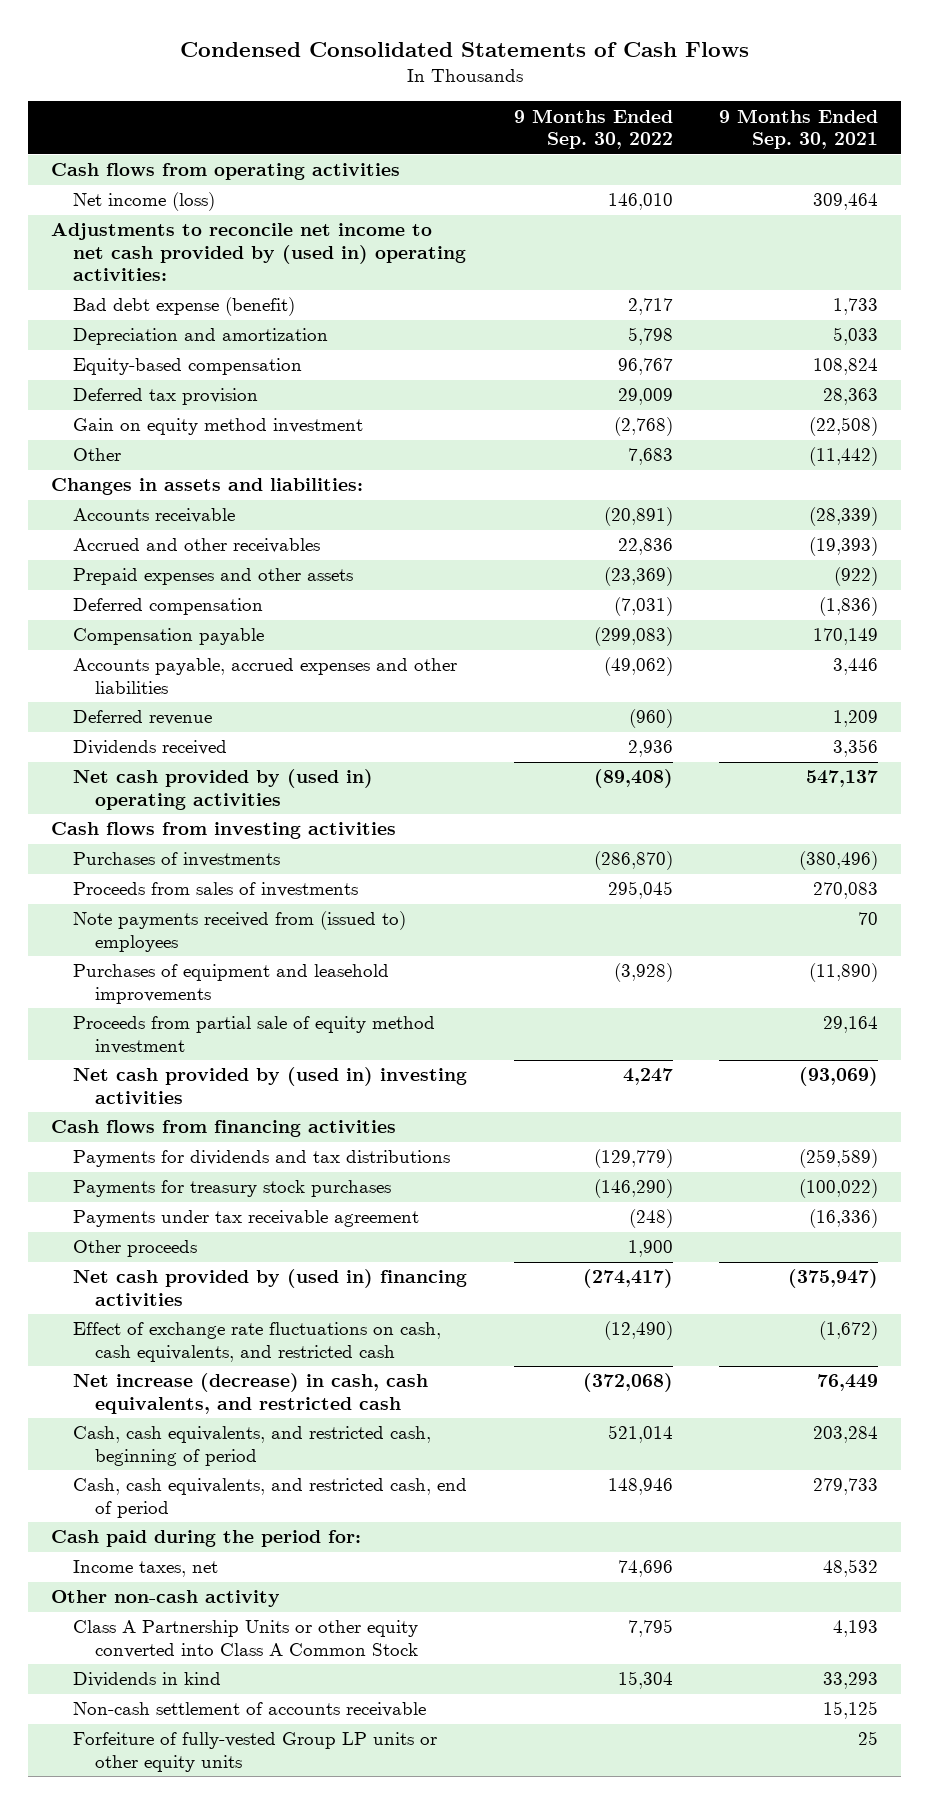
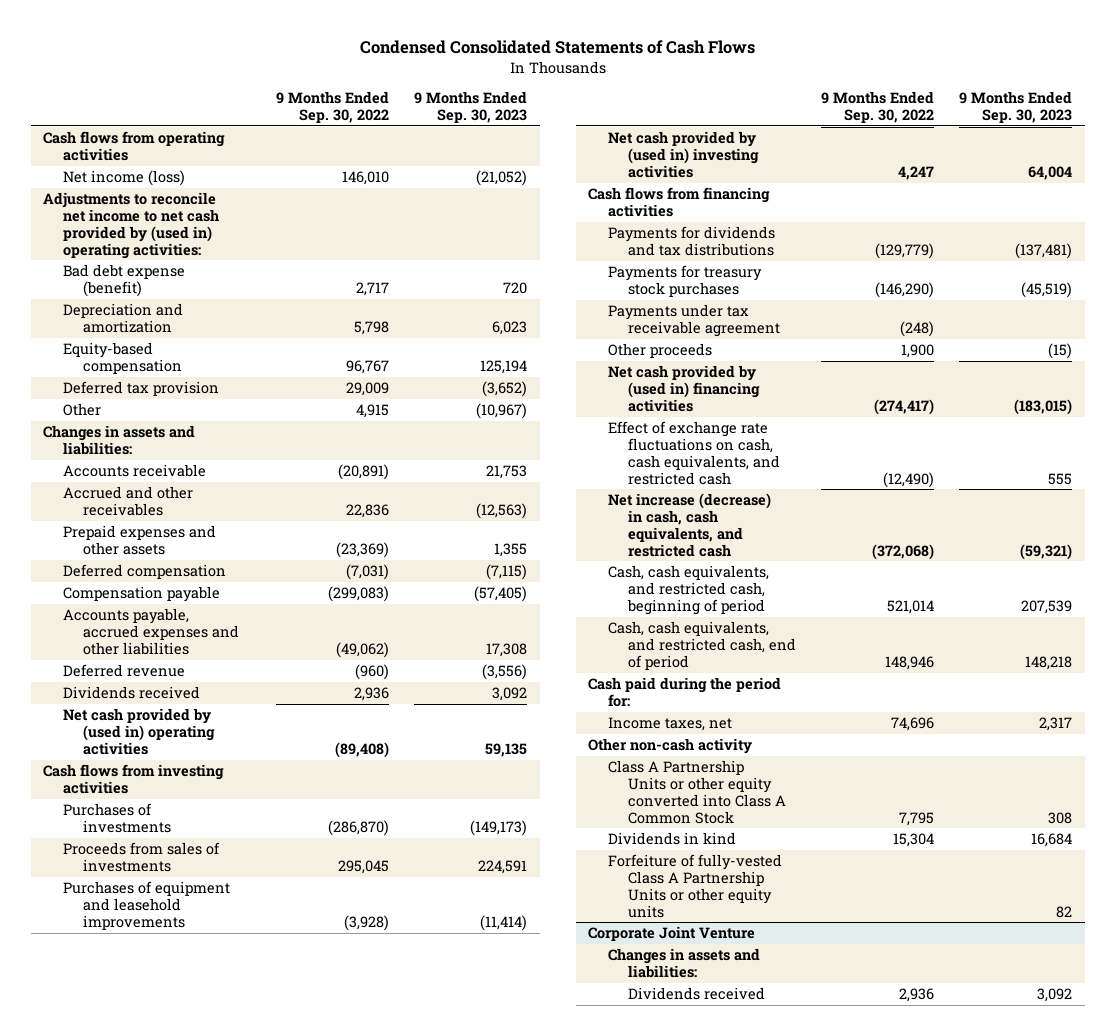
- | 9 Months Ended Sep. 30, 2022 | 9 Months Ended Sep. 30, 2021
+ | 9 Months Ended Sep. 30, 2022 | 9 Months Ended Sep. 30, 2023
- Gain on equity method investment | (2,768) | (22,508)
- Other | 7,683 | (11,442)
+ Other | 4,915 | (10,967)
- Note payments received from (issued to) employees | | 70
- Proceeds from partial sale of equity method investment | | 29,164
- Non-cash settlement of accounts receivable | | 15,125
- Forfeiture of fully-vested Group LP units or other equity units | | 25
+ Forfeiture of fully-vested Class A Partnership Units or other equity units | | 82
+ Corporate Joint Venture
+ Changes in assets and liabilities:
+ Dividends received | 2,936 | 3,092

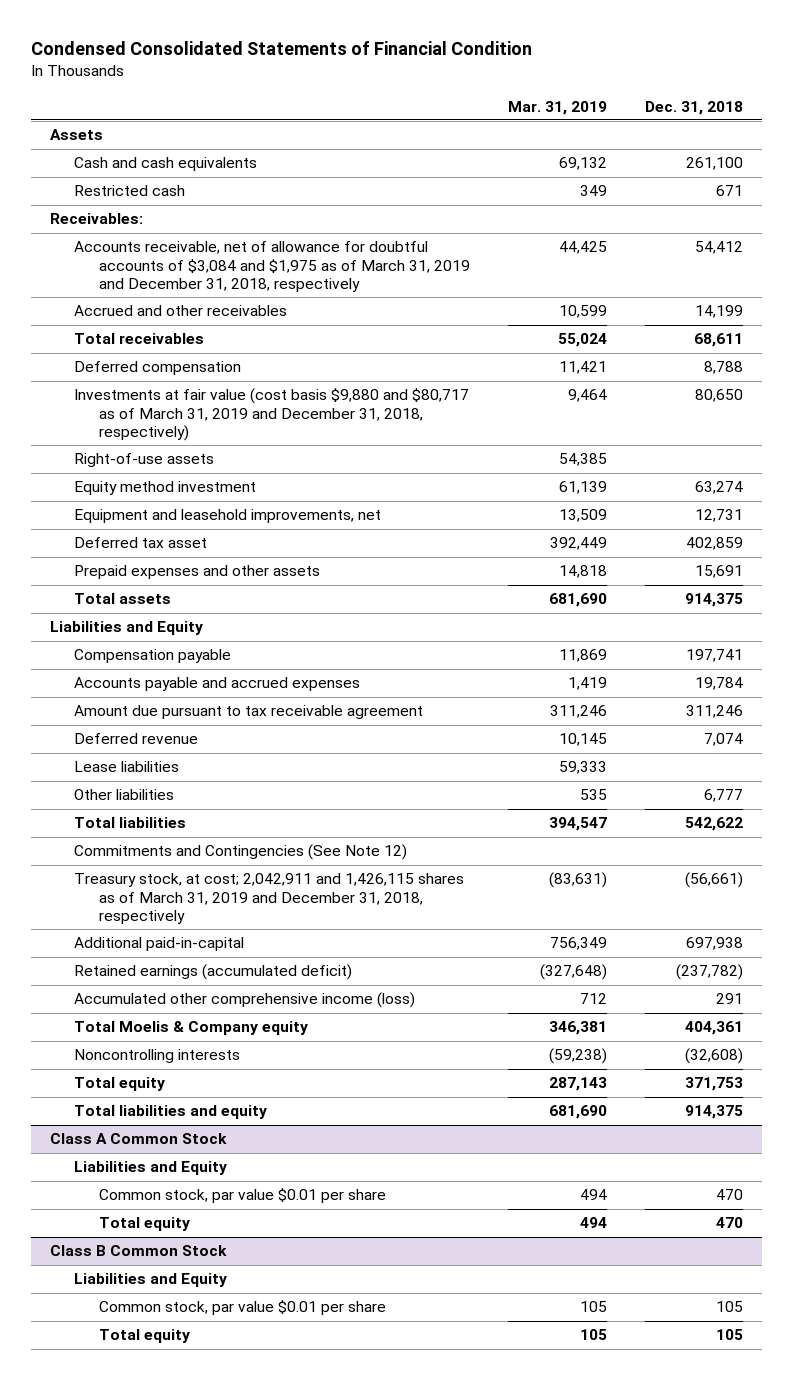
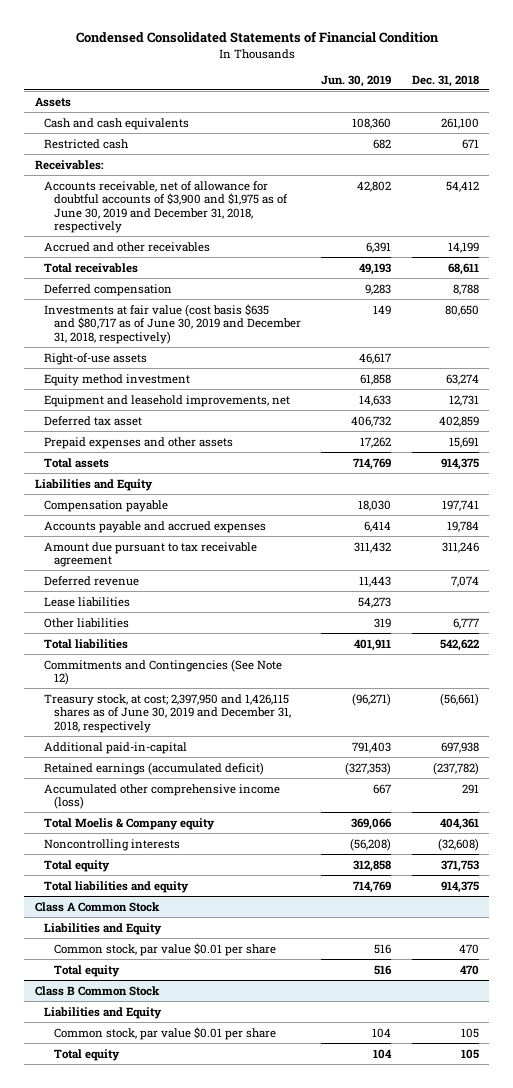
- | Mar. 31, 2019 | Dec. 31, 2018
+ | Jun. 30, 2019 | Dec. 31, 2018
- Accounts receivable, net of allowance for doubtful accounts of $3,084 and $1,975 as of March 31, 2019 and December 31, 2018, respectively | 44,425 | 54,412
+ Accounts receivable, net of allowance for doubtful accounts of $3,900 and $1,975 as of June 30, 2019 and December 31, 2018, respectively | 42,802 | 54,412
- Investments at fair value (cost basis $9,880 and $80,717 as of March 31, 2019 and December 31, 2018, respectively) | 9,464 | 80,650
+ Investments at fair value (cost basis $635 and $80,717 as of June 30, 2019 and December 31, 2018, respectively) | 149 | 80,650
- Treasury stock, at cost; 2,042,911 and 1,426,115 shares as of March 31, 2019 and December 31, 2018, respectively | (83,631) | (56,661)
+ Treasury stock, at cost; 2,397,950 and 1,426,115 shares as of June 30, 2019 and December 31, 2018, respectively | (96,271) | (56,661)

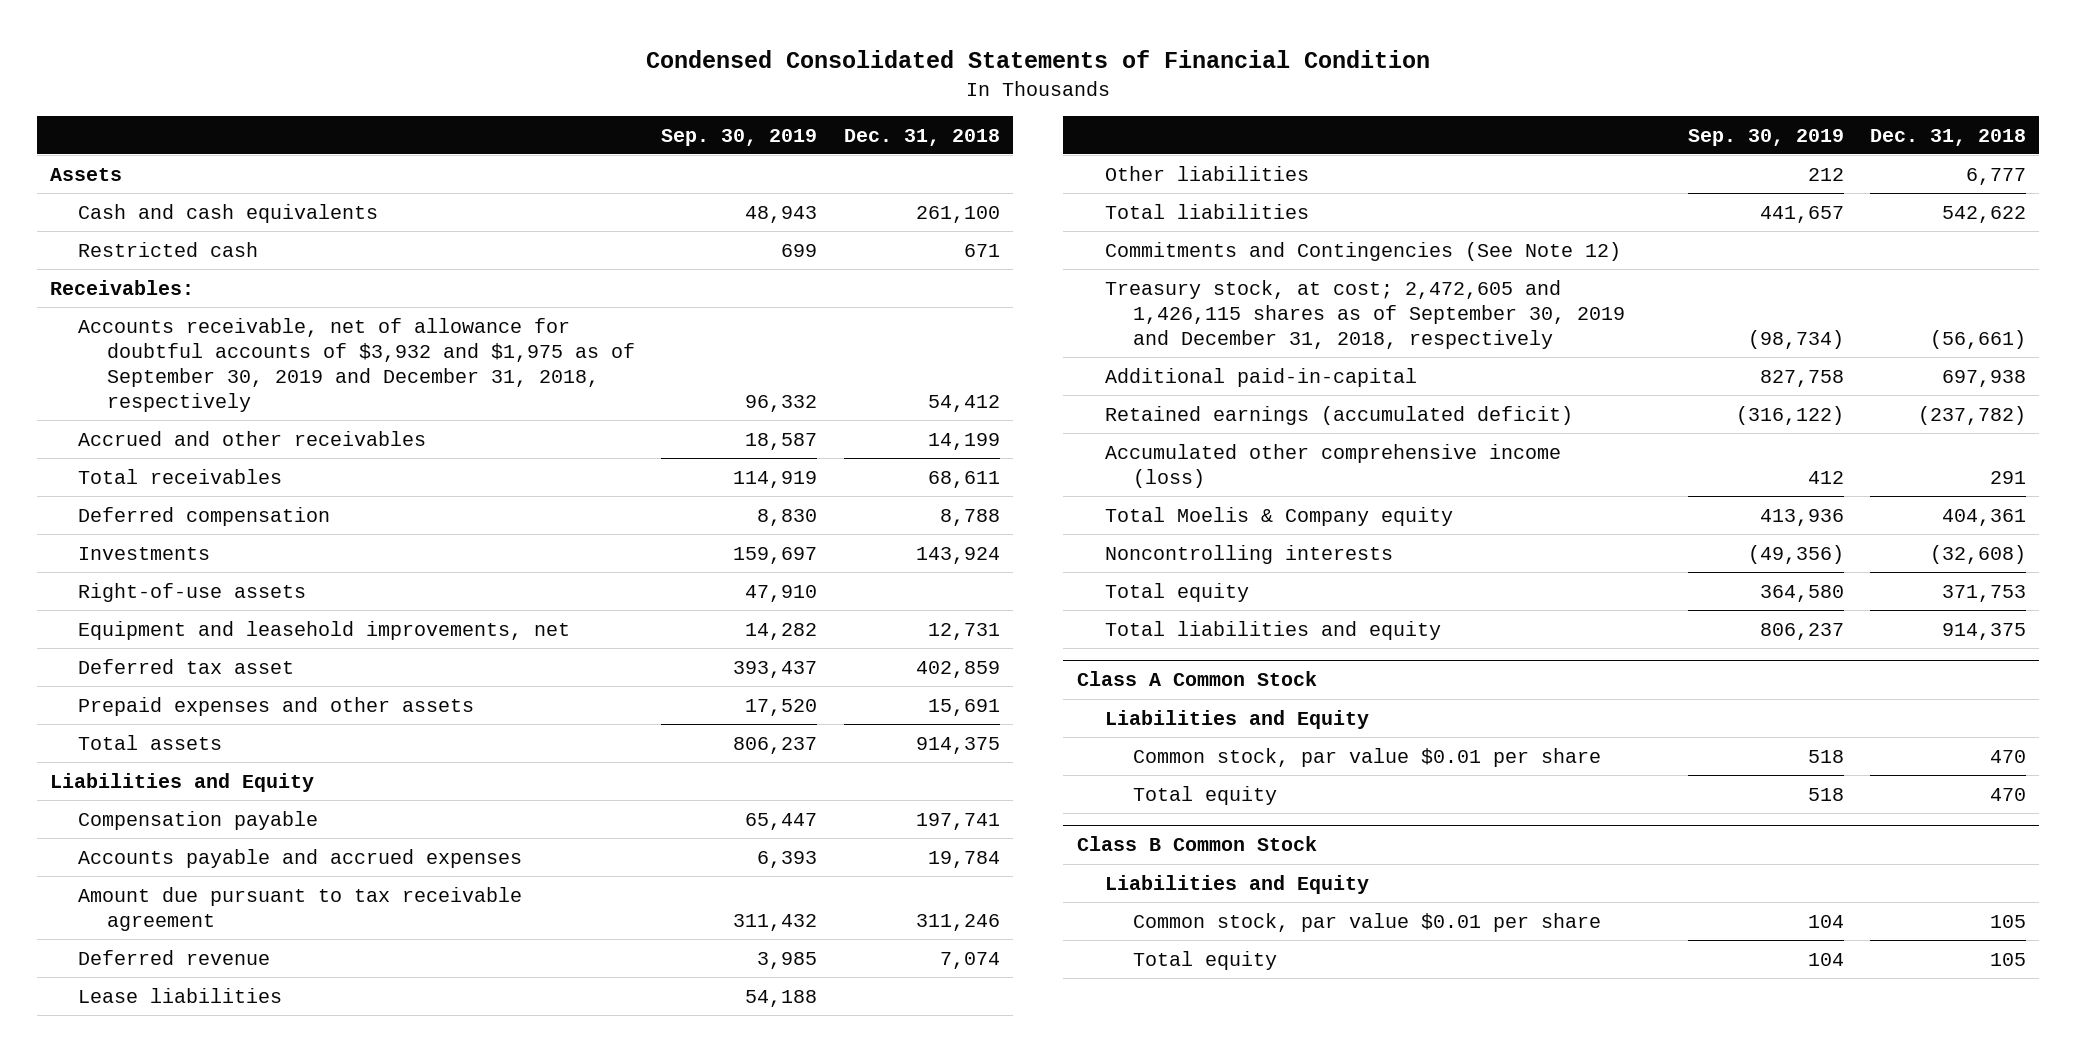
- | Jun. 30, 2019 | Dec. 31, 2018
+ | Sep. 30, 2019 | Dec. 31, 2018
- Accounts receivable, net of allowance for doubtful accounts of $3,900 and $1,975 as of June 30, 2019 and December 31, 2018, respectively | 42,802 | 54,412
+ Accounts receivable, net of allowance for doubtful accounts of $3,932 and $1,975 as of September 30, 2019 and December 31, 2018, respectively | 96,332 | 54,412
- Investments at fair value (cost basis $635 and $80,717 as of June 30, 2019 and December 31, 2018, respectively) | 149 | 80,650
+ Investments | 159,697 | 143,924
- Equity method investment | 61,858 | 63,274
- Treasury stock, at cost; 2,397,950 and 1,426,115 shares as of June 30, 2019 and December 31, 2018, respectively | (96,271) | (56,661)
+ Treasury stock, at cost; 2,472,605 and 1,426,115 shares as of September 30, 2019 and December 31, 2018, respectively | (98,734) | (56,661)

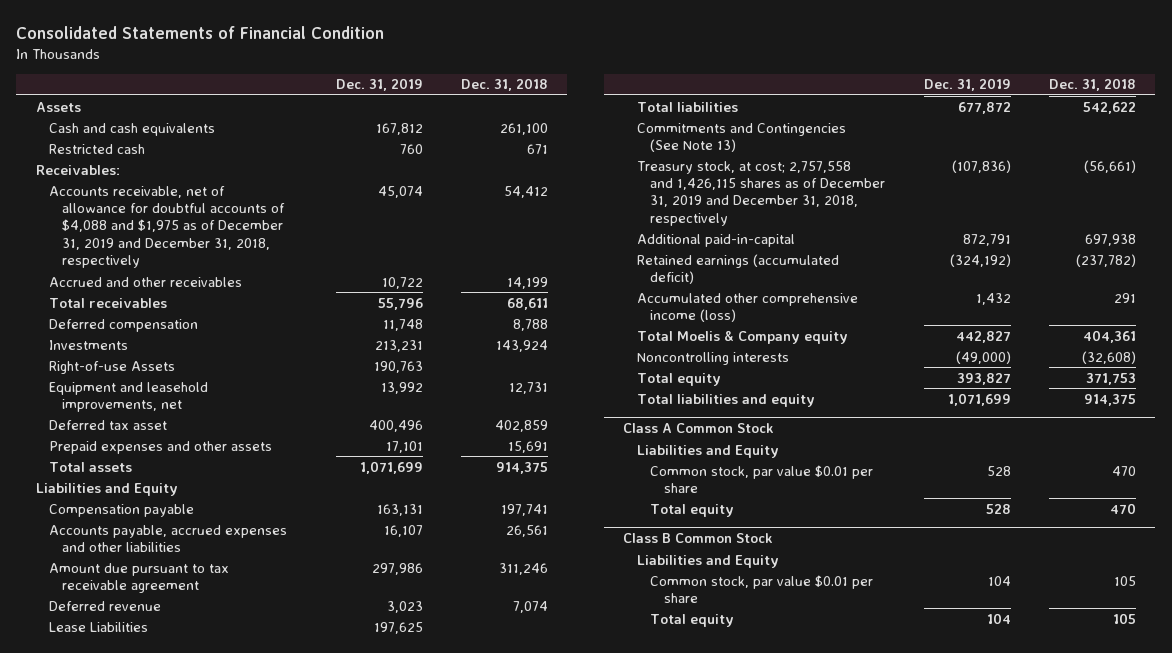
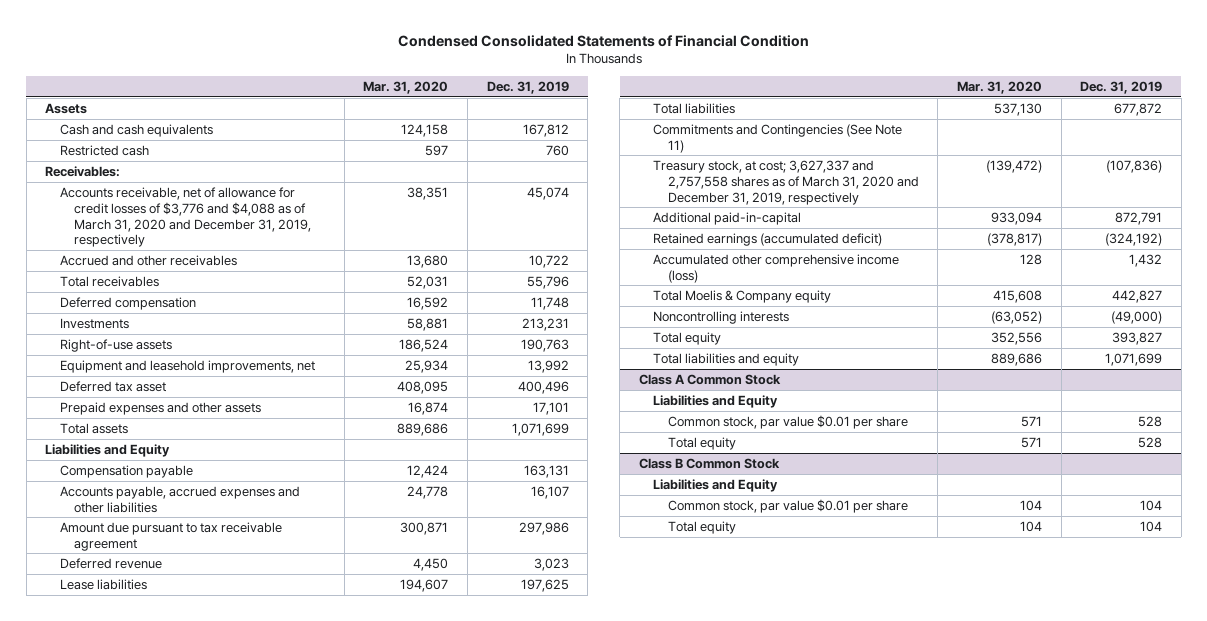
- Consolidated Statements of Financial Condition
+ Condensed Consolidated Statements of Financial Condition
- | Dec. 31, 2019 | Dec. 31, 2018
+ | Mar. 31, 2020 | Dec. 31, 2019
- Accounts receivable, net of allowance for doubtful accounts of $4,088 and $1,975 as of December 31, 2019 and December 31, 2018, respectively | 45,074 | 54,412
+ Accounts receivable, net of allowance for credit losses of $3,776 and $4,088 as of March 31, 2020 and December 31, 2019, respectively | 38,351 | 45,074
- Right-of-use Assets | 190,763 |
+ Right-of-use assets | 186,524 | 190,763
- Lease Liabilities | 197,625 |
+ Lease liabilities | 194,607 | 197,625
- Commitments and Contingencies (See Note 13)
- Treasury stock, at cost; 2,757,558 and 1,426,115 shares as of December 31, 2019 and December 31, 2018, respectively | (107,836) | (56,661)
+ Commitments and Contingencies (See Note 11)
+ Treasury stock, at cost; 3,627,337 and 2,757,558 shares as of March 31, 2020 and December 31, 2019, respectively | (139,472) | (107,836)

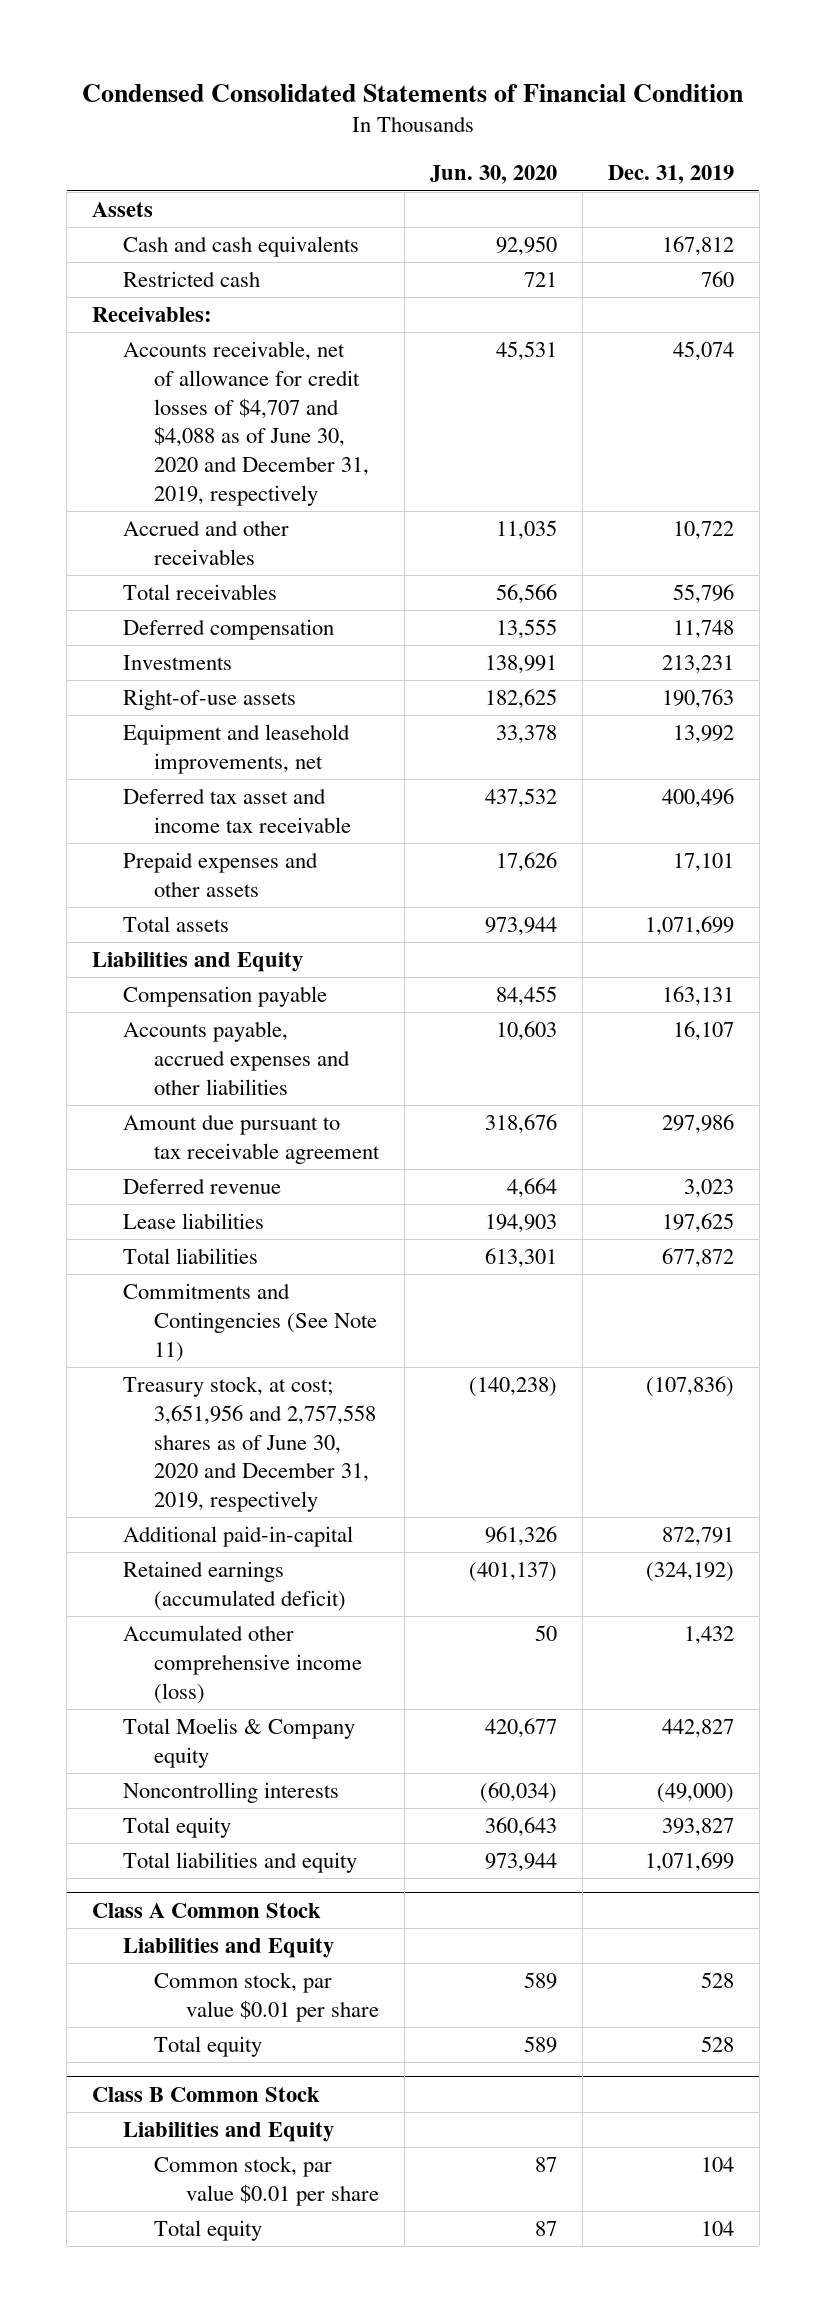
- | Mar. 31, 2020 | Dec. 31, 2019
+ | Jun. 30, 2020 | Dec. 31, 2019
- Accounts receivable, net of allowance for credit losses of $3,776 and $4,088 as of March 31, 2020 and December 31, 2019, respectively | 38,351 | 45,074
+ Accounts receivable, net of allowance for credit losses of $4,707 and $4,088 as of June 30, 2020 and December 31, 2019, respectively | 45,531 | 45,074
- Deferred tax asset | 408,095 | 400,496
+ Deferred tax asset and income tax receivable | 437,532 | 400,496
- Treasury stock, at cost; 3,627,337 and 2,757,558 shares as of March 31, 2020 and December 31, 2019, respectively | (139,472) | (107,836)
+ Treasury stock, at cost; 3,651,956 and 2,757,558 shares as of June 30, 2020 and December 31, 2019, respectively | (140,238) | (107,836)

